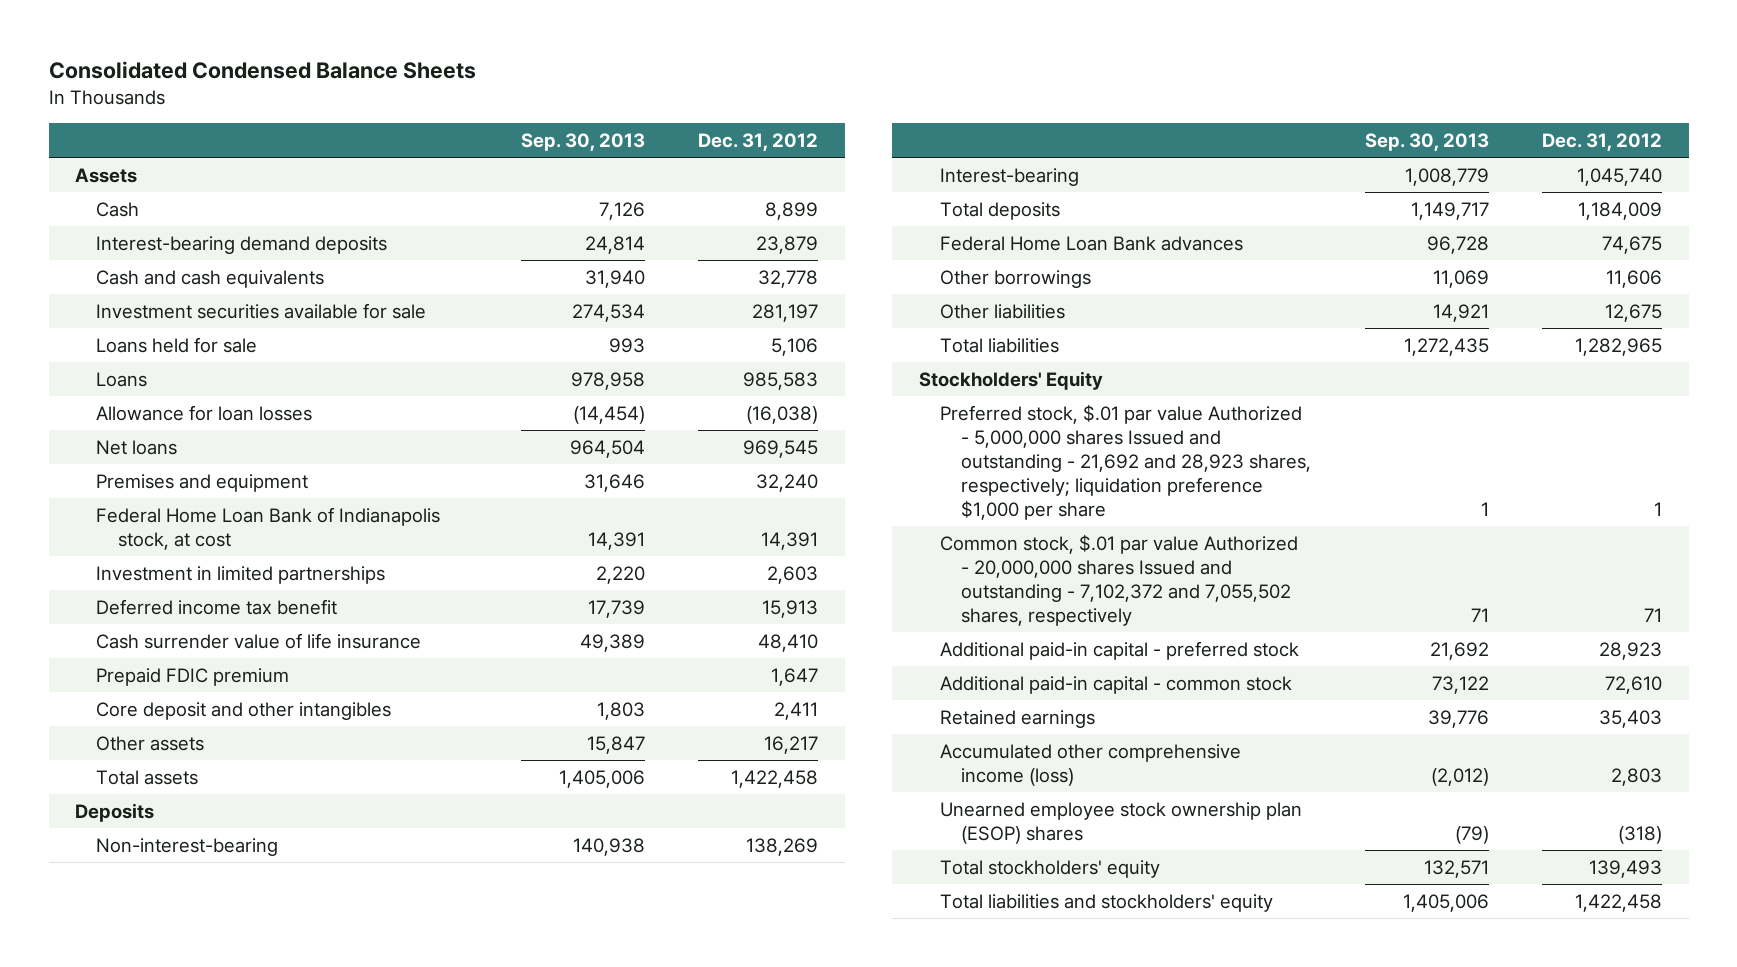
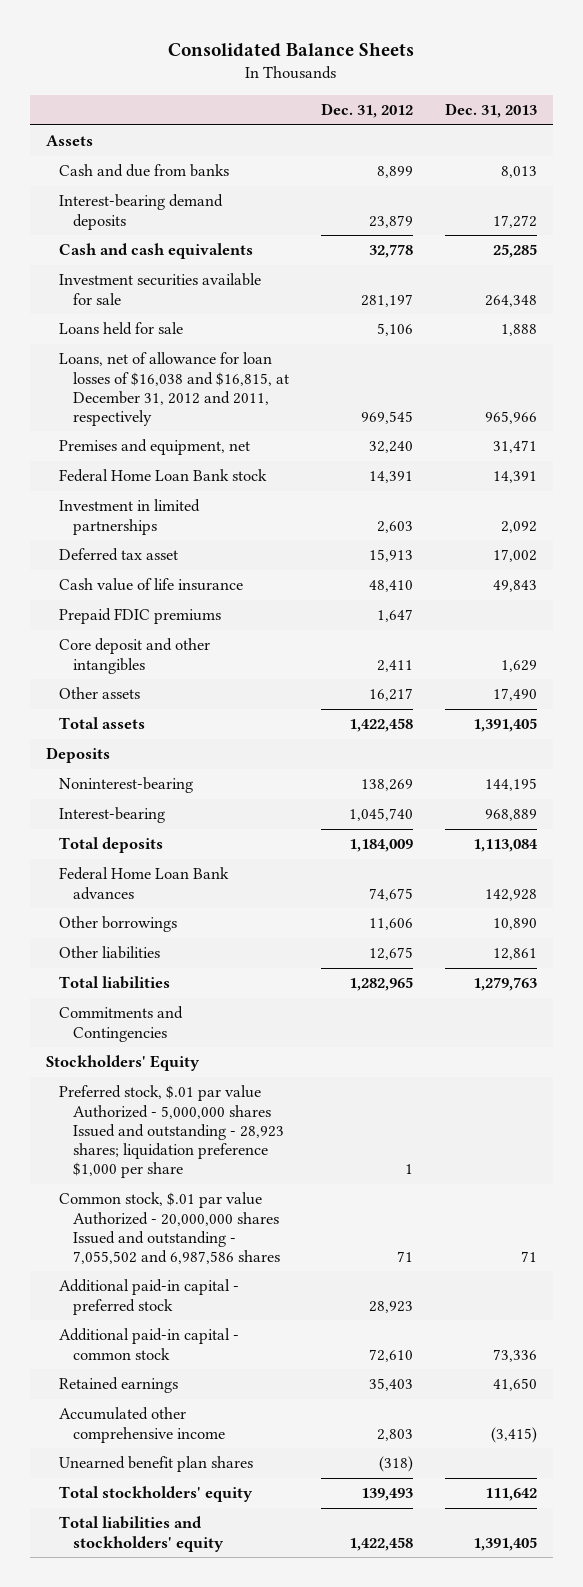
- Consolidated Condensed Balance Sheets
+ Consolidated Balance Sheets
- | Sep. 30, 2013 | Dec. 31, 2012
+ | Dec. 31, 2012 | Dec. 31, 2013
- Cash | 7,126 | 8,899
+ Cash and due from banks | 8,899 | 8,013
- Loans | 978,958 | 985,583
- Allowance for loan losses | (14,454) | (16,038)
- Net loans | 964,504 | 969,545
- Premises and equipment | 31,646 | 32,240
- Federal Home Loan Bank of Indianapolis stock, at cost | 14,391 | 14,391
+ Loans, net of allowance for loan losses of $16,038 and $16,815, at December 31, 2012 and 2011, respectively | 969,545 | 965,966
+ Premises and equipment, net | 32,240 | 31,471
+ Federal Home Loan Bank stock | 14,391 | 14,391
- Deferred income tax benefit | 17,739 | 15,913
- Cash surrender value of life insurance | 49,389 | 48,410
- Prepaid FDIC premium | | 1,647
+ Deferred tax asset | 15,913 | 17,002
+ Cash value of life insurance | 48,410 | 49,843
+ Prepaid FDIC premiums | 1,647 |
- Non-interest-bearing | 140,938 | 138,269
+ Noninterest-bearing | 138,269 | 144,195
+ Commitments and Contingencies
- Preferred stock, $.01 par value Authorized - 5,000,000 shares Issued and outstanding - 21,692 and 28,923 shares, respectively; liquidation preference $1,000 per share | 1 | 1
- Common stock, $.01 par value Authorized - 20,000,000 shares Issued and outstanding - 7,102,372 and 7,055,502 shares, respectively | 71 | 71
+ Preferred stock, $.01 par value Authorized - 5,000,000 shares Issued and outstanding - 28,923 shares; liquidation preference $1,000 per share | 1 |
+ Common stock, $.01 par value Authorized - 20,000,000 shares Issued and outstanding - 7,055,502 and 6,987,586 shares | 71 | 71
- Accumulated other comprehensive income (loss) | (2,012) | 2,803
- Unearned employee stock ownership plan (ESOP) shares | (79) | (318)
+ Accumulated other comprehensive income | 2,803 | (3,415)
+ Unearned benefit plan shares | (318) |

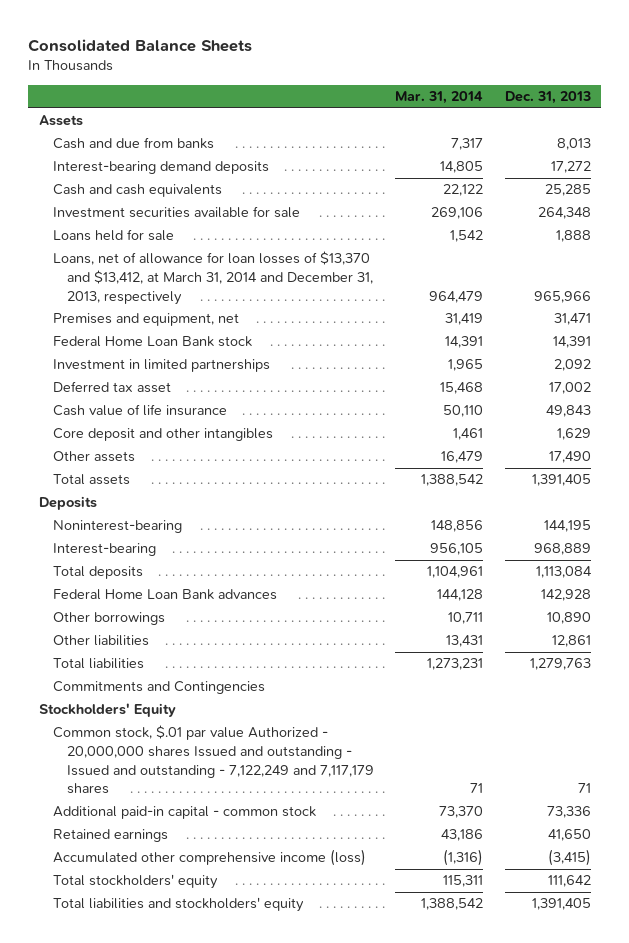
- | Dec. 31, 2012 | Dec. 31, 2013
+ | Mar. 31, 2014 | Dec. 31, 2013
- Loans, net of allowance for loan losses of $16,038 and $16,815, at December 31, 2012 and 2011, respectively | 969,545 | 965,966
+ Loans, net of allowance for loan losses of $13,370 and $13,412, at March 31, 2014 and December 31, 2013, respectively | 964,479 | 965,966
- Prepaid FDIC premiums | 1,647 |
- Preferred stock, $.01 par value Authorized - 5,000,000 shares Issued and outstanding - 28,923 shares; liquidation preference $1,000 per share | 1 |
- Common stock, $.01 par value Authorized - 20,000,000 shares Issued and outstanding - 7,055,502 and 6,987,586 shares | 71 | 71
- Additional paid-in capital - preferred stock | 28,923 |
+ Common stock, $.01 par value Authorized - 20,000,000 shares Issued and outstanding - Issued and outstanding - 7,122,249 and 7,117,179 shares | 71 | 71
- Accumulated other comprehensive income | 2,803 | (3,415)
- Unearned benefit plan shares | (318) |
+ Accumulated other comprehensive income (loss) | (1,316) | (3,415)

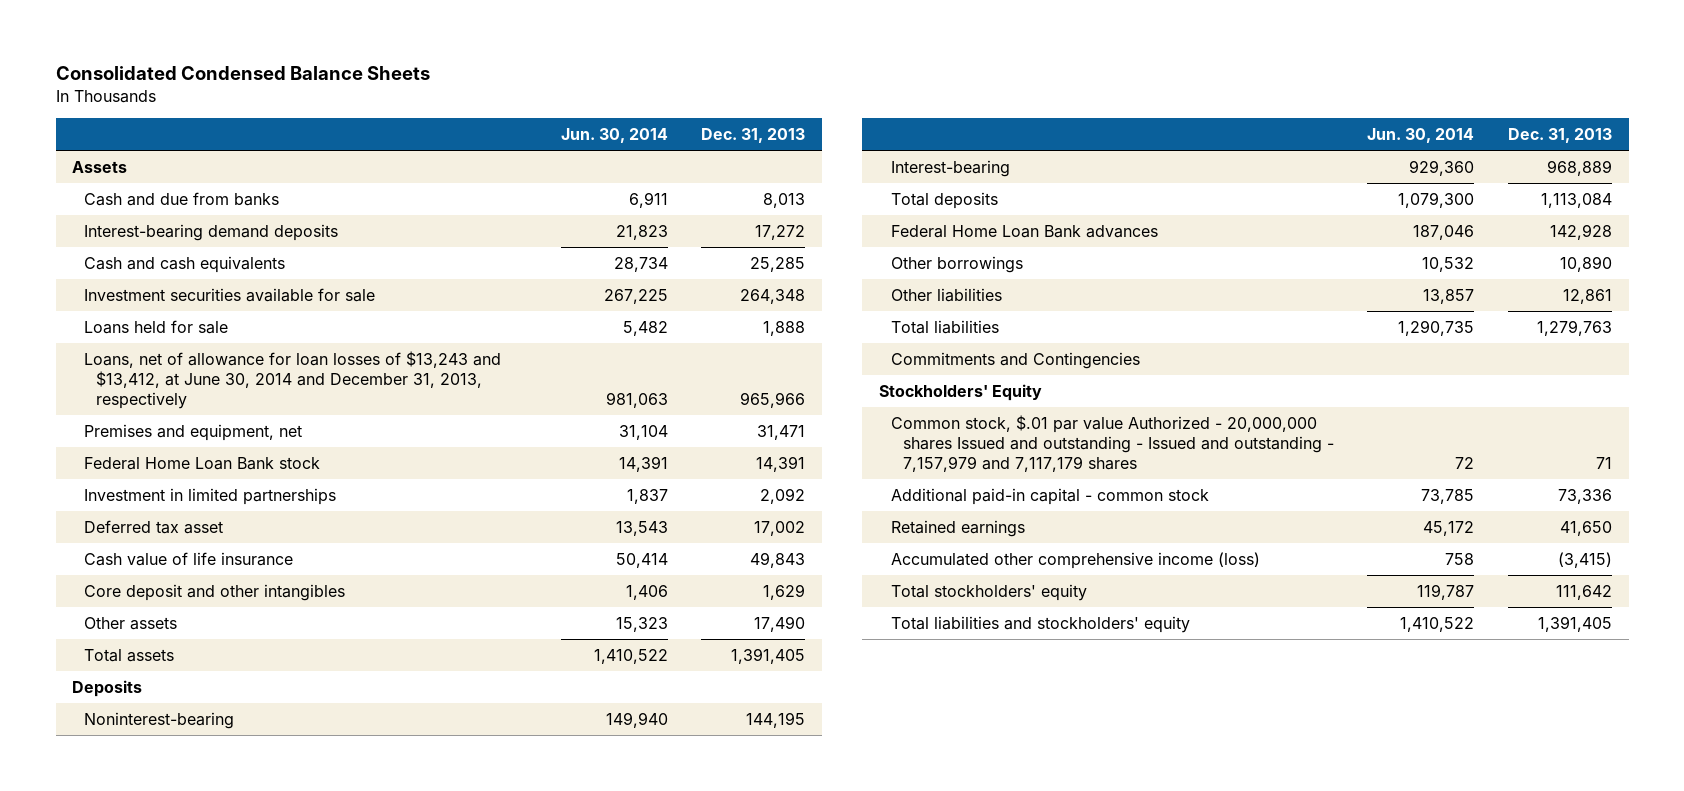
- Consolidated Balance Sheets
+ Consolidated Condensed Balance Sheets
- | Mar. 31, 2014 | Dec. 31, 2013
+ | Jun. 30, 2014 | Dec. 31, 2013
- Loans, net of allowance for loan losses of $13,370 and $13,412, at March 31, 2014 and December 31, 2013, respectively | 964,479 | 965,966
+ Loans, net of allowance for loan losses of $13,243 and $13,412, at June 30, 2014 and December 31, 2013, respectively | 981,063 | 965,966
- Common stock, $.01 par value Authorized - 20,000,000 shares Issued and outstanding - Issued and outstanding - 7,122,249 and 7,117,179 shares | 71 | 71
+ Common stock, $.01 par value Authorized - 20,000,000 shares Issued and outstanding - Issued and outstanding - 7,157,979 and 7,117,179 shares | 72 | 71

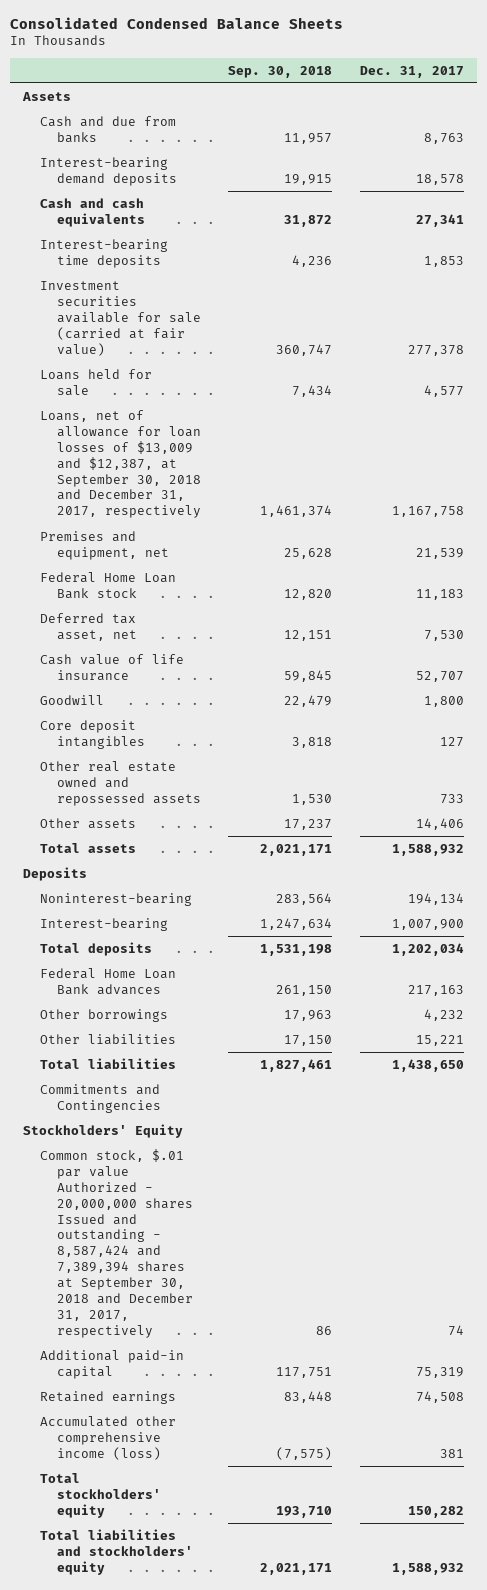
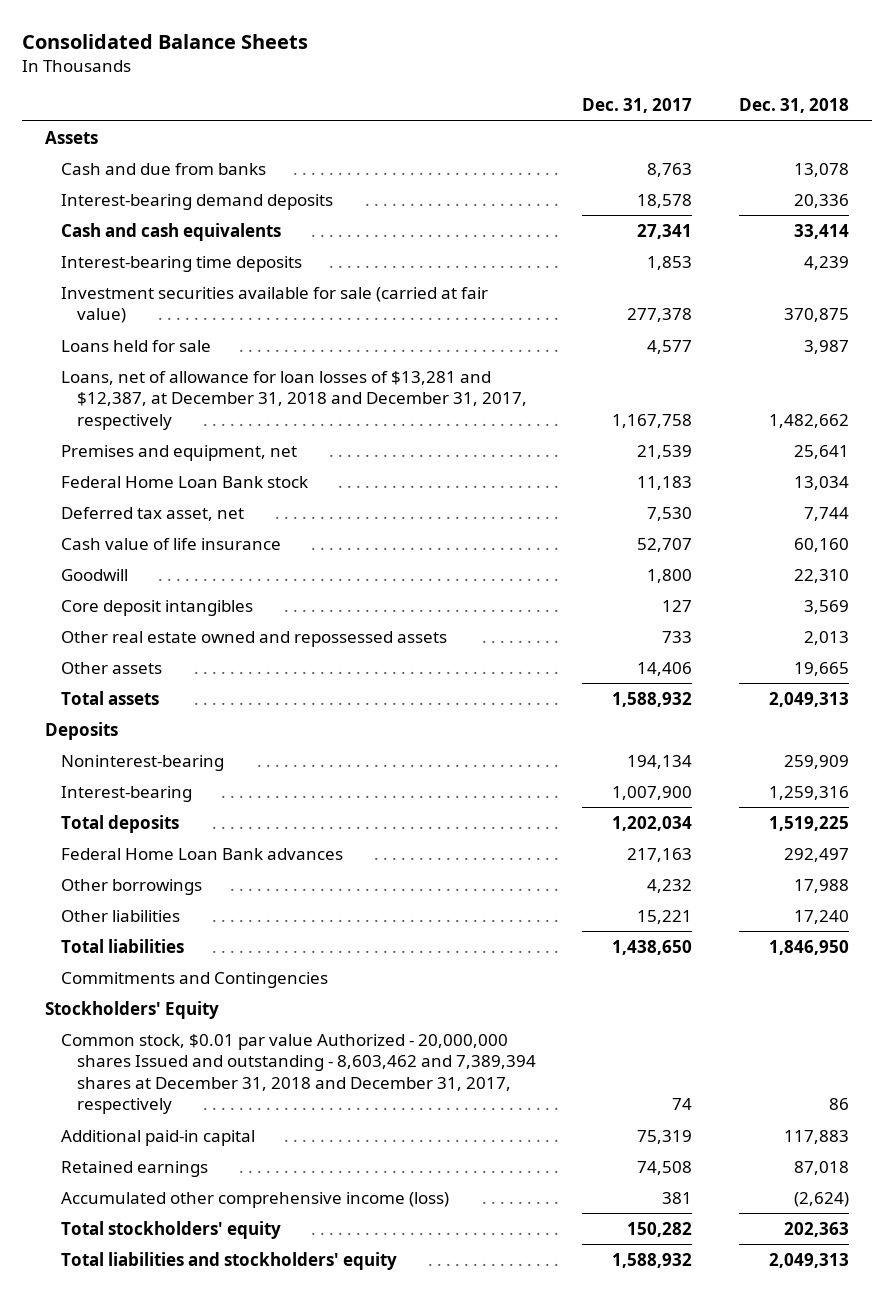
- Consolidated Condensed Balance Sheets
+ Consolidated Balance Sheets
- | Sep. 30, 2018 | Dec. 31, 2017
+ | Dec. 31, 2017 | Dec. 31, 2018
- Loans, net of allowance for loan losses of $13,009 and $12,387, at September 30, 2018 and December 31, 2017, respectively | 1,461,374 | 1,167,758
+ Loans, net of allowance for loan losses of $13,281 and $12,387, at December 31, 2018 and December 31, 2017, respectively | 1,167,758 | 1,482,662
- Common stock, $.01 par value Authorized - 20,000,000 shares Issued and outstanding - 8,587,424 and 7,389,394 shares at September 30, 2018 and December 31, 2017, respectively | 86 | 74
+ Common stock, $0.01 par value Authorized - 20,000,000 shares Issued and outstanding - 8,603,462 and 7,389,394 shares at December 31, 2018 and December 31, 2017, respectively | 74 | 86

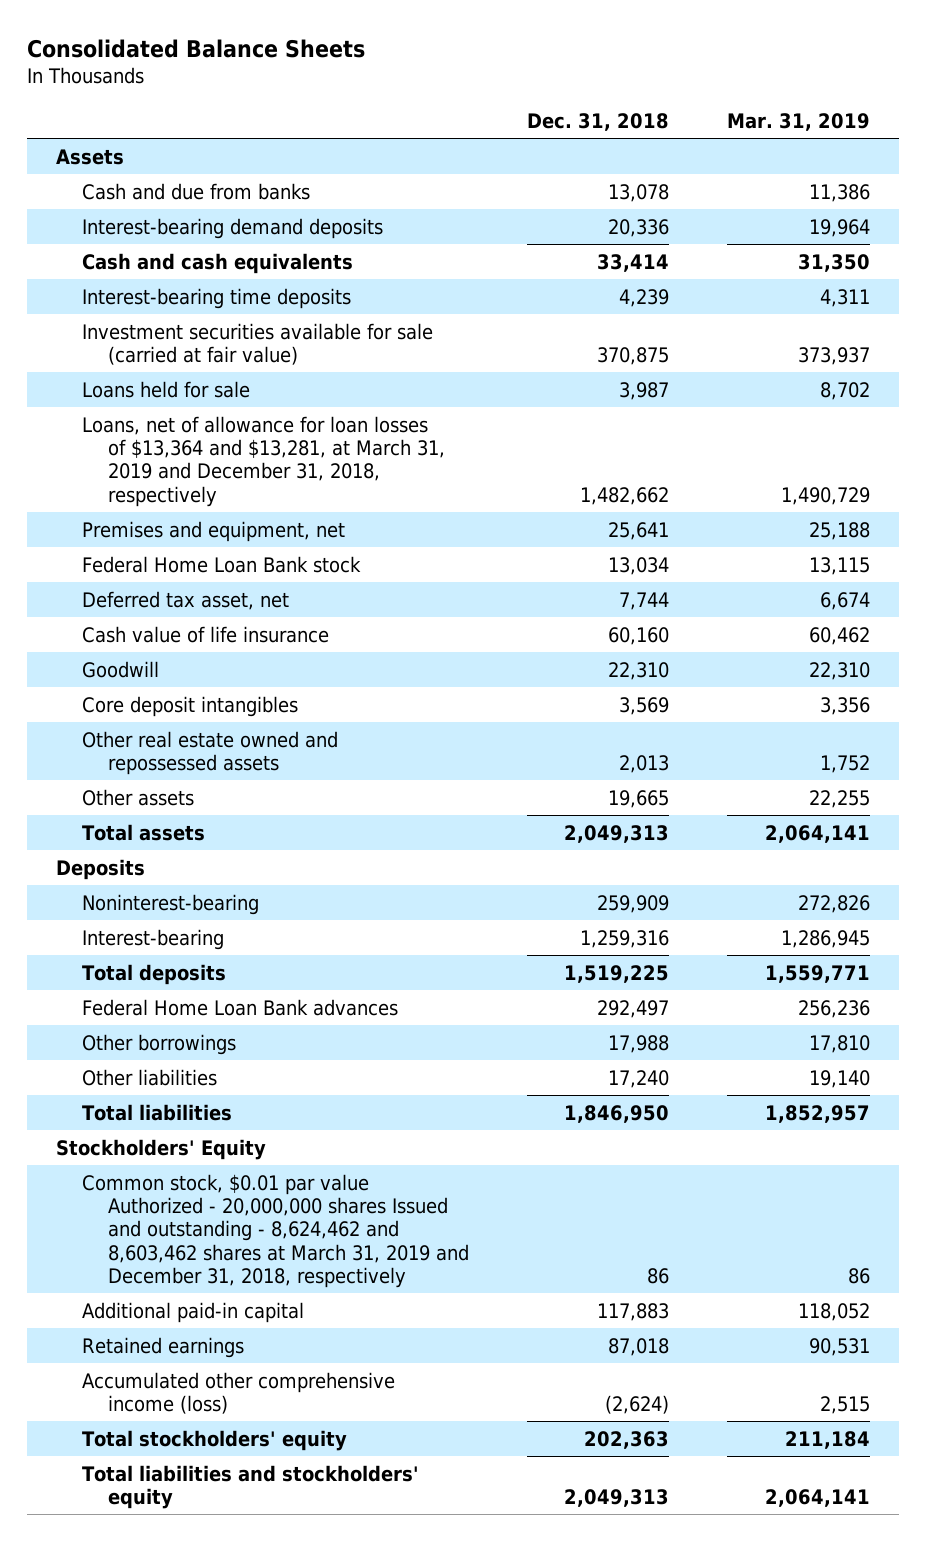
- | Dec. 31, 2017 | Dec. 31, 2018
+ | Dec. 31, 2018 | Mar. 31, 2019
- Loans, net of allowance for loan losses of $13,281 and $12,387, at December 31, 2018 and December 31, 2017, respectively | 1,167,758 | 1,482,662
+ Loans, net of allowance for loan losses of $13,364 and $13,281, at March 31, 2019 and December 31, 2018, respectively | 1,482,662 | 1,490,729
- Commitments and Contingencies
- Common stock, $0.01 par value Authorized - 20,000,000 shares Issued and outstanding - 8,603,462 and 7,389,394 shares at December 31, 2018 and December 31, 2017, respectively | 74 | 86
+ Common stock, $0.01 par value Authorized - 20,000,000 shares Issued and outstanding - 8,624,462 and 8,603,462 shares at March 31, 2019 and December 31, 2018, respectively | 86 | 86

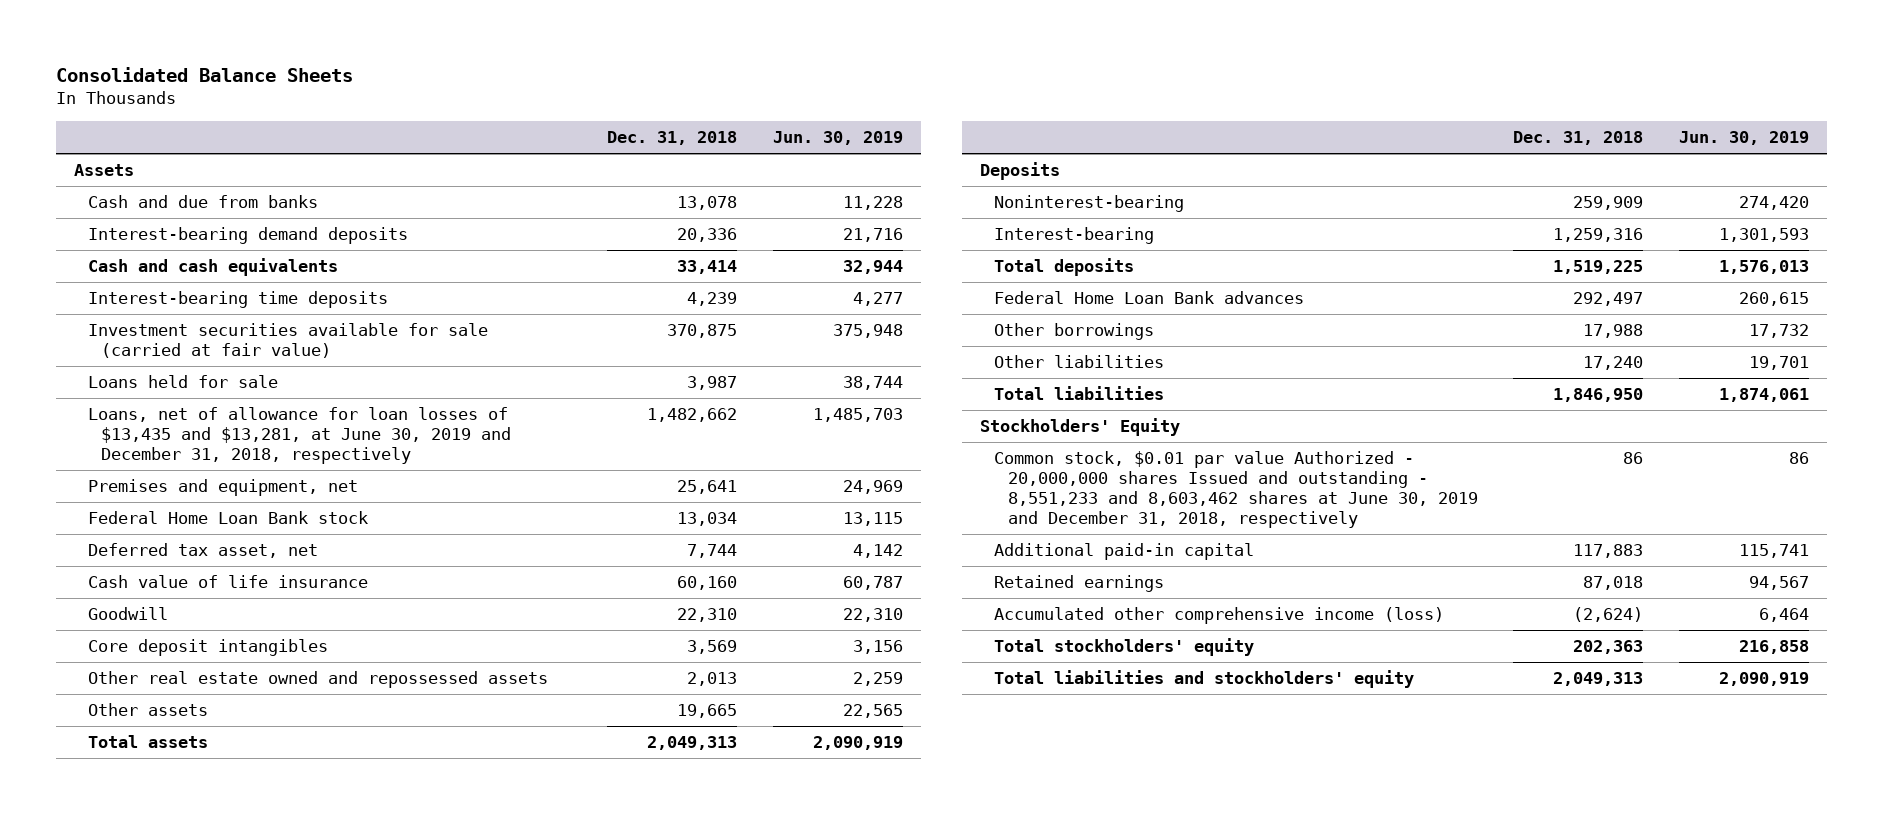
- | Dec. 31, 2018 | Mar. 31, 2019
+ | Dec. 31, 2018 | Jun. 30, 2019
- Loans, net of allowance for loan losses of $13,364 and $13,281, at March 31, 2019 and December 31, 2018, respectively | 1,482,662 | 1,490,729
+ Loans, net of allowance for loan losses of $13,435 and $13,281, at June 30, 2019 and December 31, 2018, respectively | 1,482,662 | 1,485,703
- Common stock, $0.01 par value Authorized - 20,000,000 shares Issued and outstanding - 8,624,462 and 8,603,462 shares at March 31, 2019 and December 31, 2018, respectively | 86 | 86
+ Common stock, $0.01 par value Authorized - 20,000,000 shares Issued and outstanding - 8,551,233 and 8,603,462 shares at June 30, 2019 and December 31, 2018, respectively | 86 | 86

